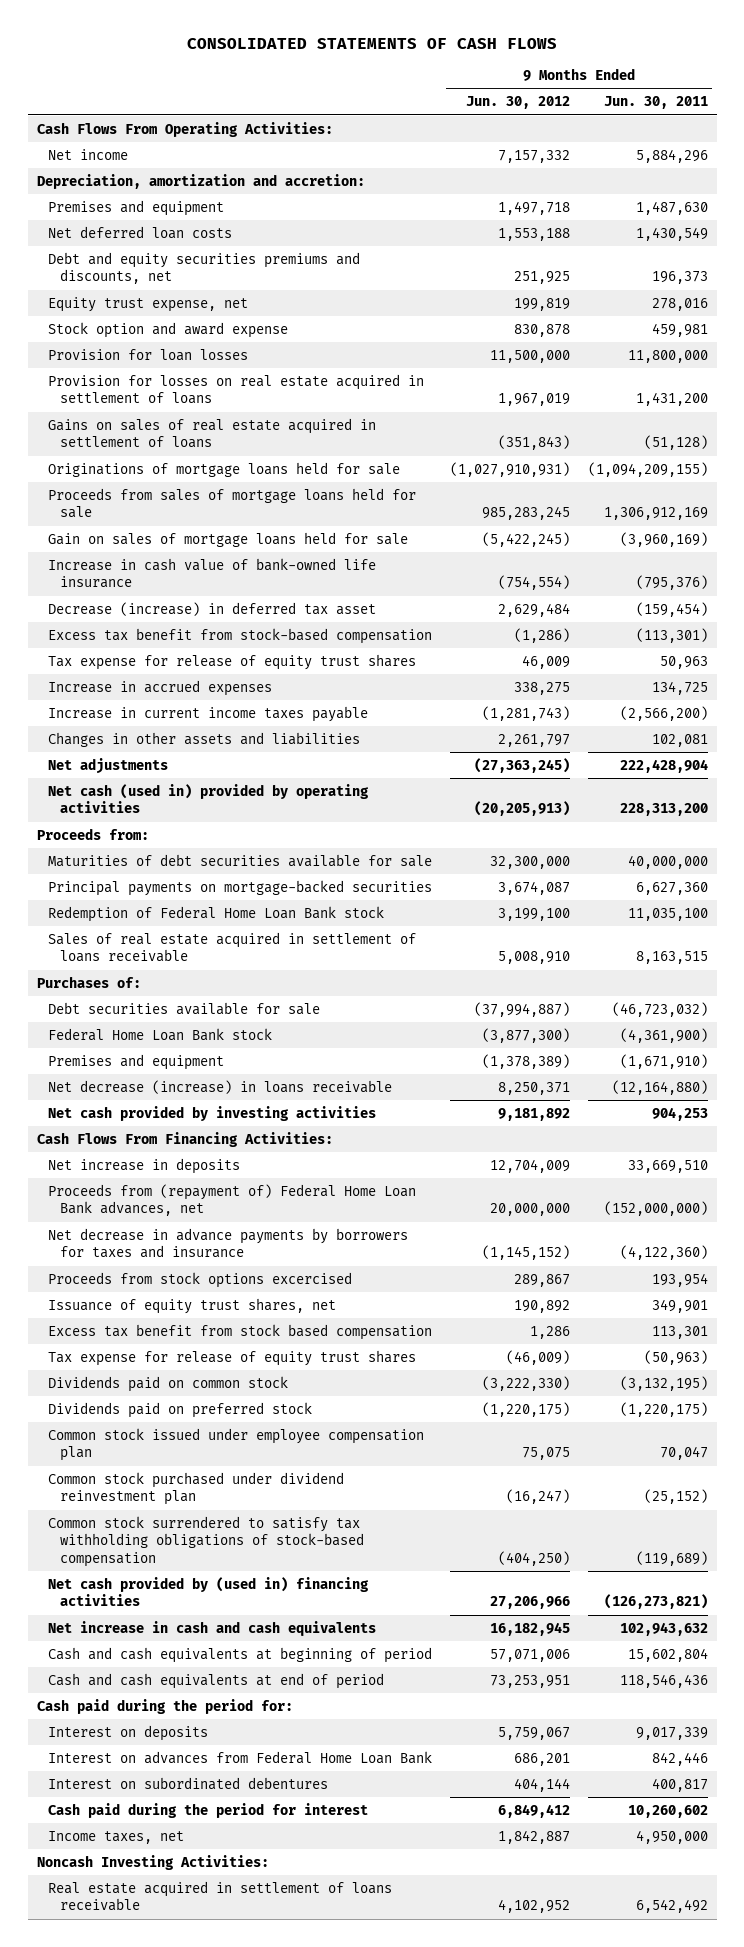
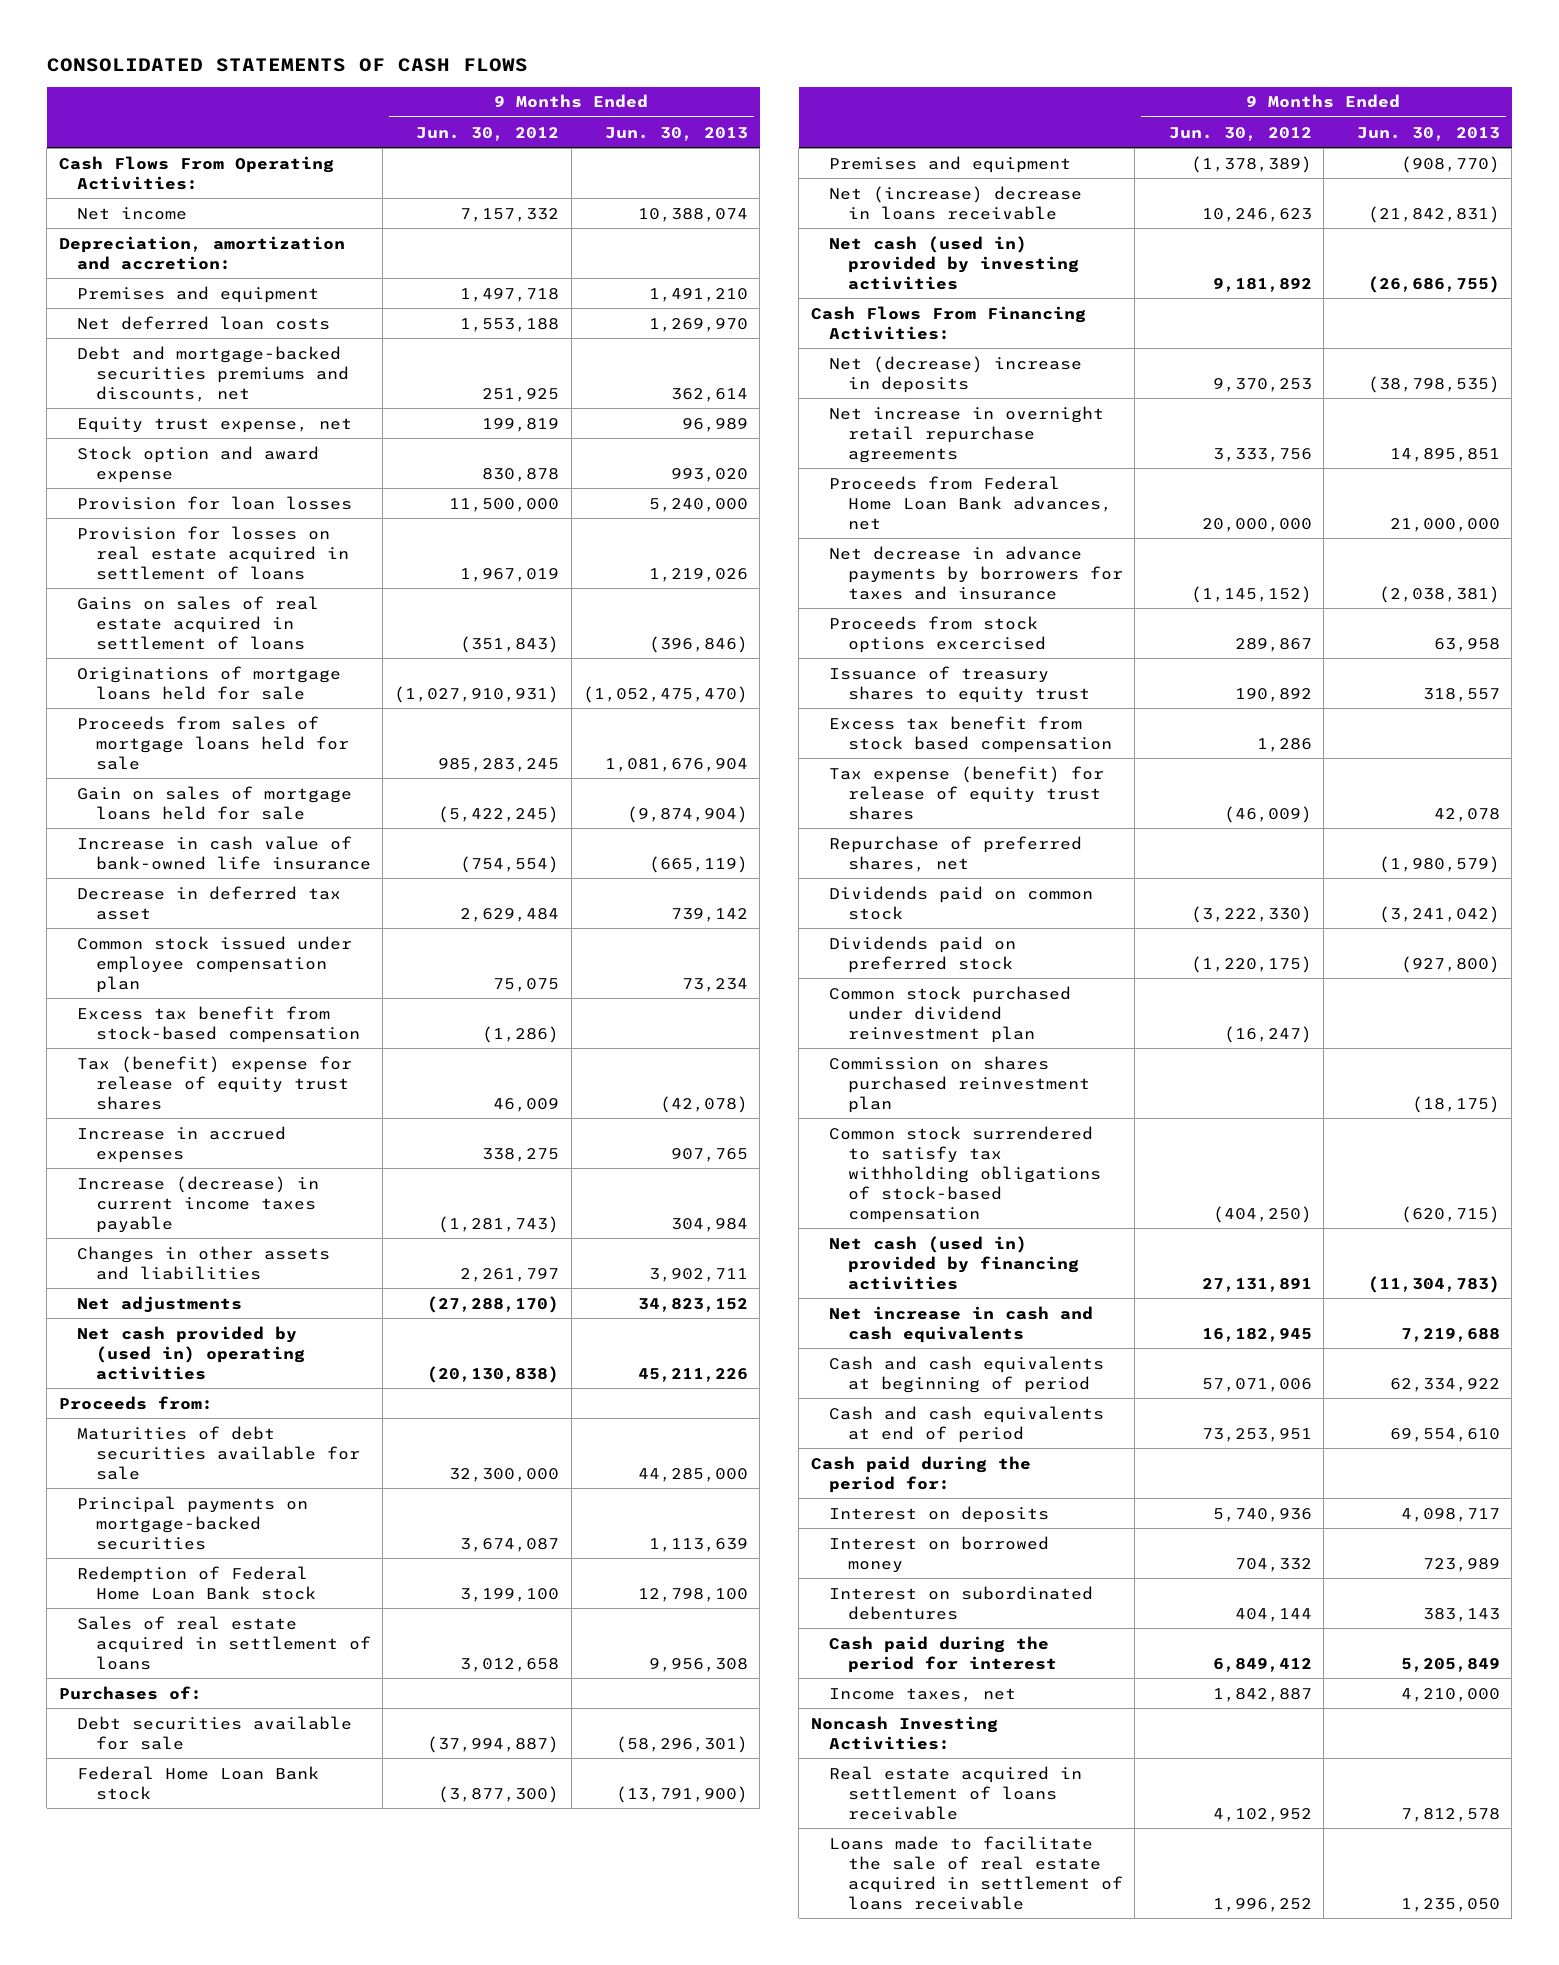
- | 9 Months Ended Jun. 30, 2012 | 9 Months Ended Jun. 30, 2011
+ | 9 Months Ended Jun. 30, 2012 | 9 Months Ended Jun. 30, 2013
- Debt and equity securities premiums and discounts, net | 251,925 | 196,373
+ Debt and mortgage-backed securities premiums and discounts, net | 251,925 | 362,614
- Decrease (increase) in deferred tax asset | 2,629,484 | (159,454)
+ Decrease in deferred tax asset | 2,629,484 | 739,142
moved up: Common stock issued under employee compensation plan | 75,075 | 73,234
- Tax expense for release of equity trust shares | 46,009 | 50,963
+ Tax (benefit) expense for release of equity trust shares | 46,009 | (42,078)
- Increase in current income taxes payable | (1,281,743) | (2,566,200)
+ Increase (decrease) in current income taxes payable | (1,281,743) | 304,984
- Net adjustments | (27,363,245) | 222,428,904
- Net cash (used in) provided by operating activities | (20,205,913) | 228,313,200
+ Net adjustments | (27,288,170) | 34,823,152
+ Net cash provided by (used in) operating activities | (20,130,838) | 45,211,226
- Sales of real estate acquired in settlement of loans receivable | 5,008,910 | 8,163,515
+ Sales of real estate acquired in settlement of loans | 3,012,658 | 9,956,308
- Net decrease (increase) in loans receivable | 8,250,371 | (12,164,880)
- Net cash provided by investing activities | 9,181,892 | 904,253
+ Net (increase) decrease in loans receivable | 10,246,623 | (21,842,831)
+ Net cash (used in) provided by investing activities | 9,181,892 | (26,686,755)
- Net increase in deposits | 12,704,009 | 33,669,510
- Proceeds from (repayment of) Federal Home Loan Bank advances, net | 20,000,000 | (152,000,000)
+ Net (decrease) increase in deposits | 9,370,253 | (38,798,535)
+ Net increase in overnight retail repurchase agreements | 3,333,756 | 14,895,851
+ Proceeds from Federal Home Loan Bank advances, net | 20,000,000 | 21,000,000
- Issuance of equity trust shares, net | 190,892 | 349,901
+ Issuance of treasury shares to equity trust | 190,892 | 318,557
- Tax expense for release of equity trust shares | (46,009) | (50,963)
+ Tax expense (benefit) for release of equity trust shares | (46,009) | 42,078
+ Repurchase of preferred shares, net | | (1,980,579)
+ Commission on shares purchased reinvestment plan | | (18,175)
- Net cash provided by (used in) financing activities | 27,206,966 | (126,273,821)
+ Net cash (used in) provided by financing activities | 27,131,891 | (11,304,783)
- Interest on deposits | 5,759,067 | 9,017,339
- Interest on advances from Federal Home Loan Bank | 686,201 | 842,446
+ Interest on deposits | 5,740,936 | 4,098,717
+ Interest on borrowed money | 704,332 | 723,989
+ Loans made to facilitate the sale of real estate acquired in settlement of loans receivable | 1,996,252 | 1,235,050

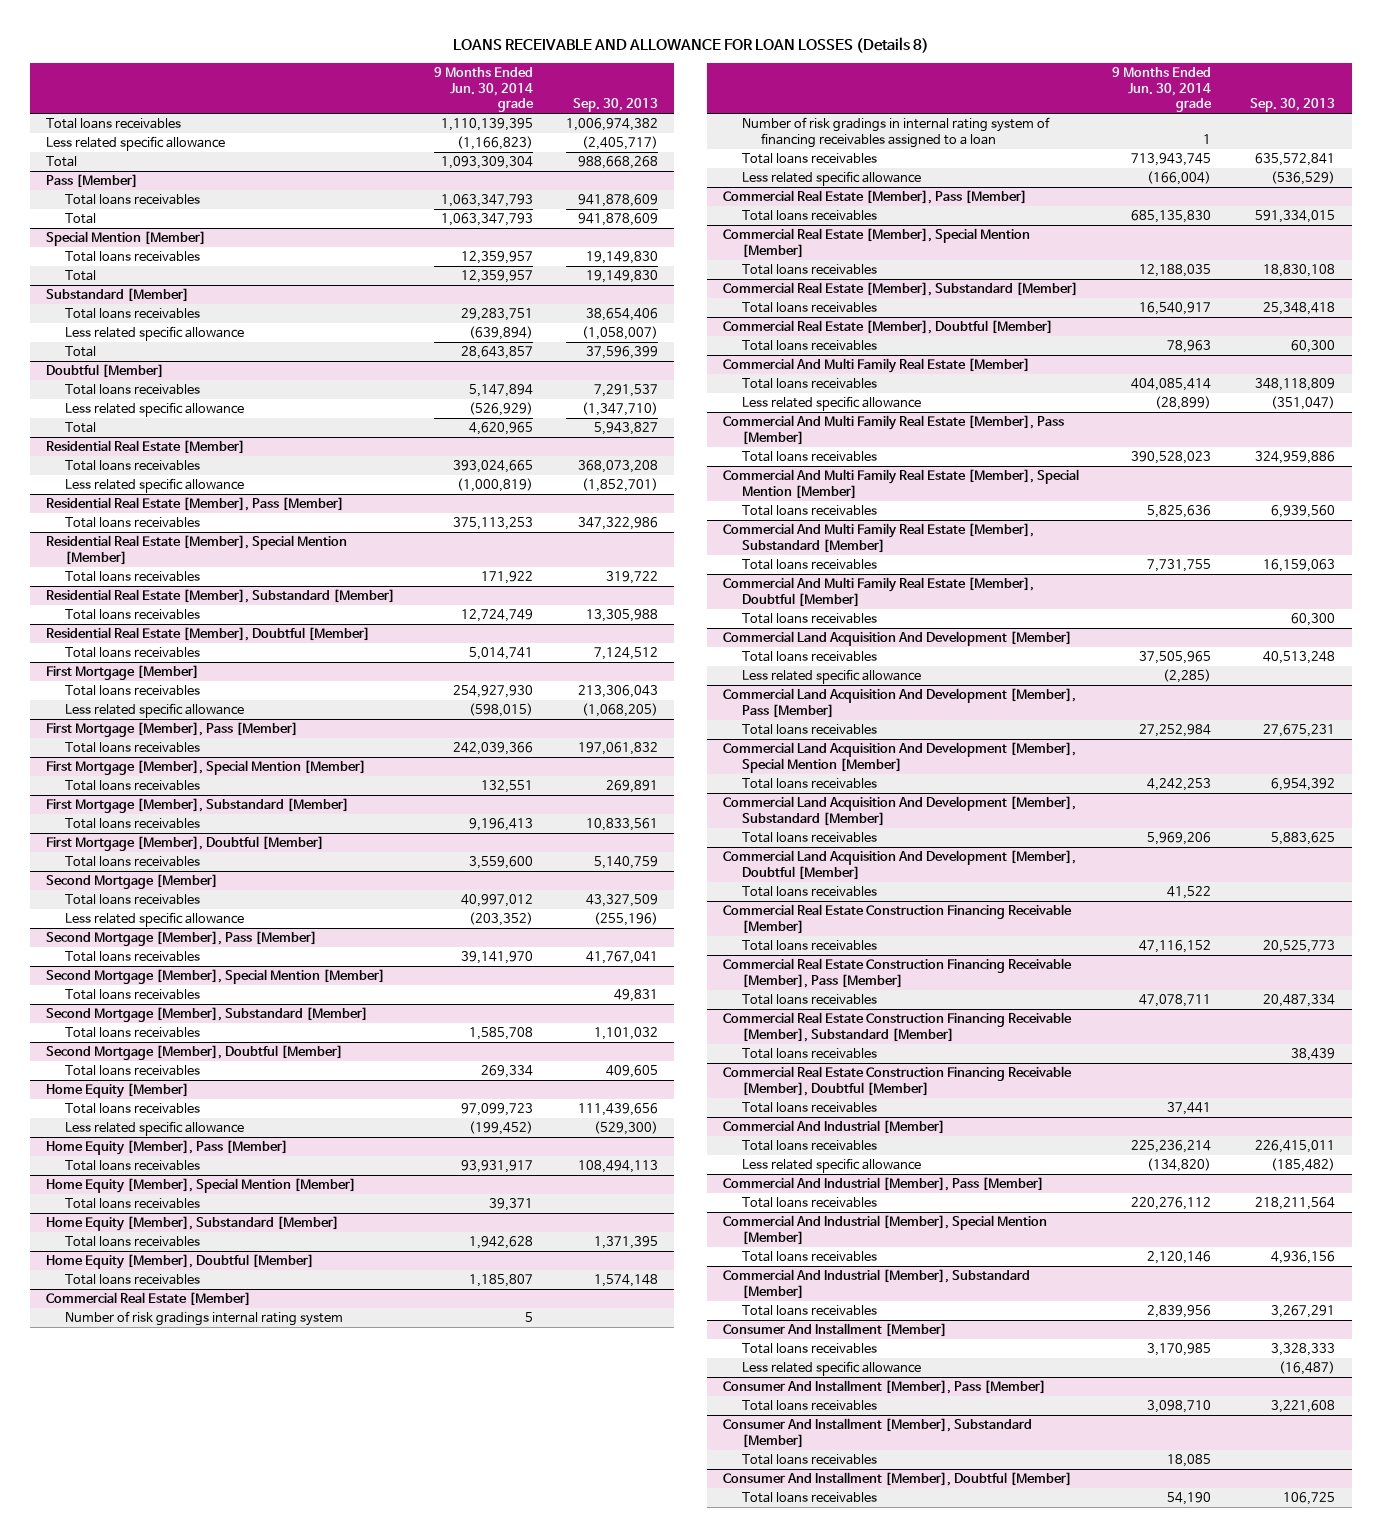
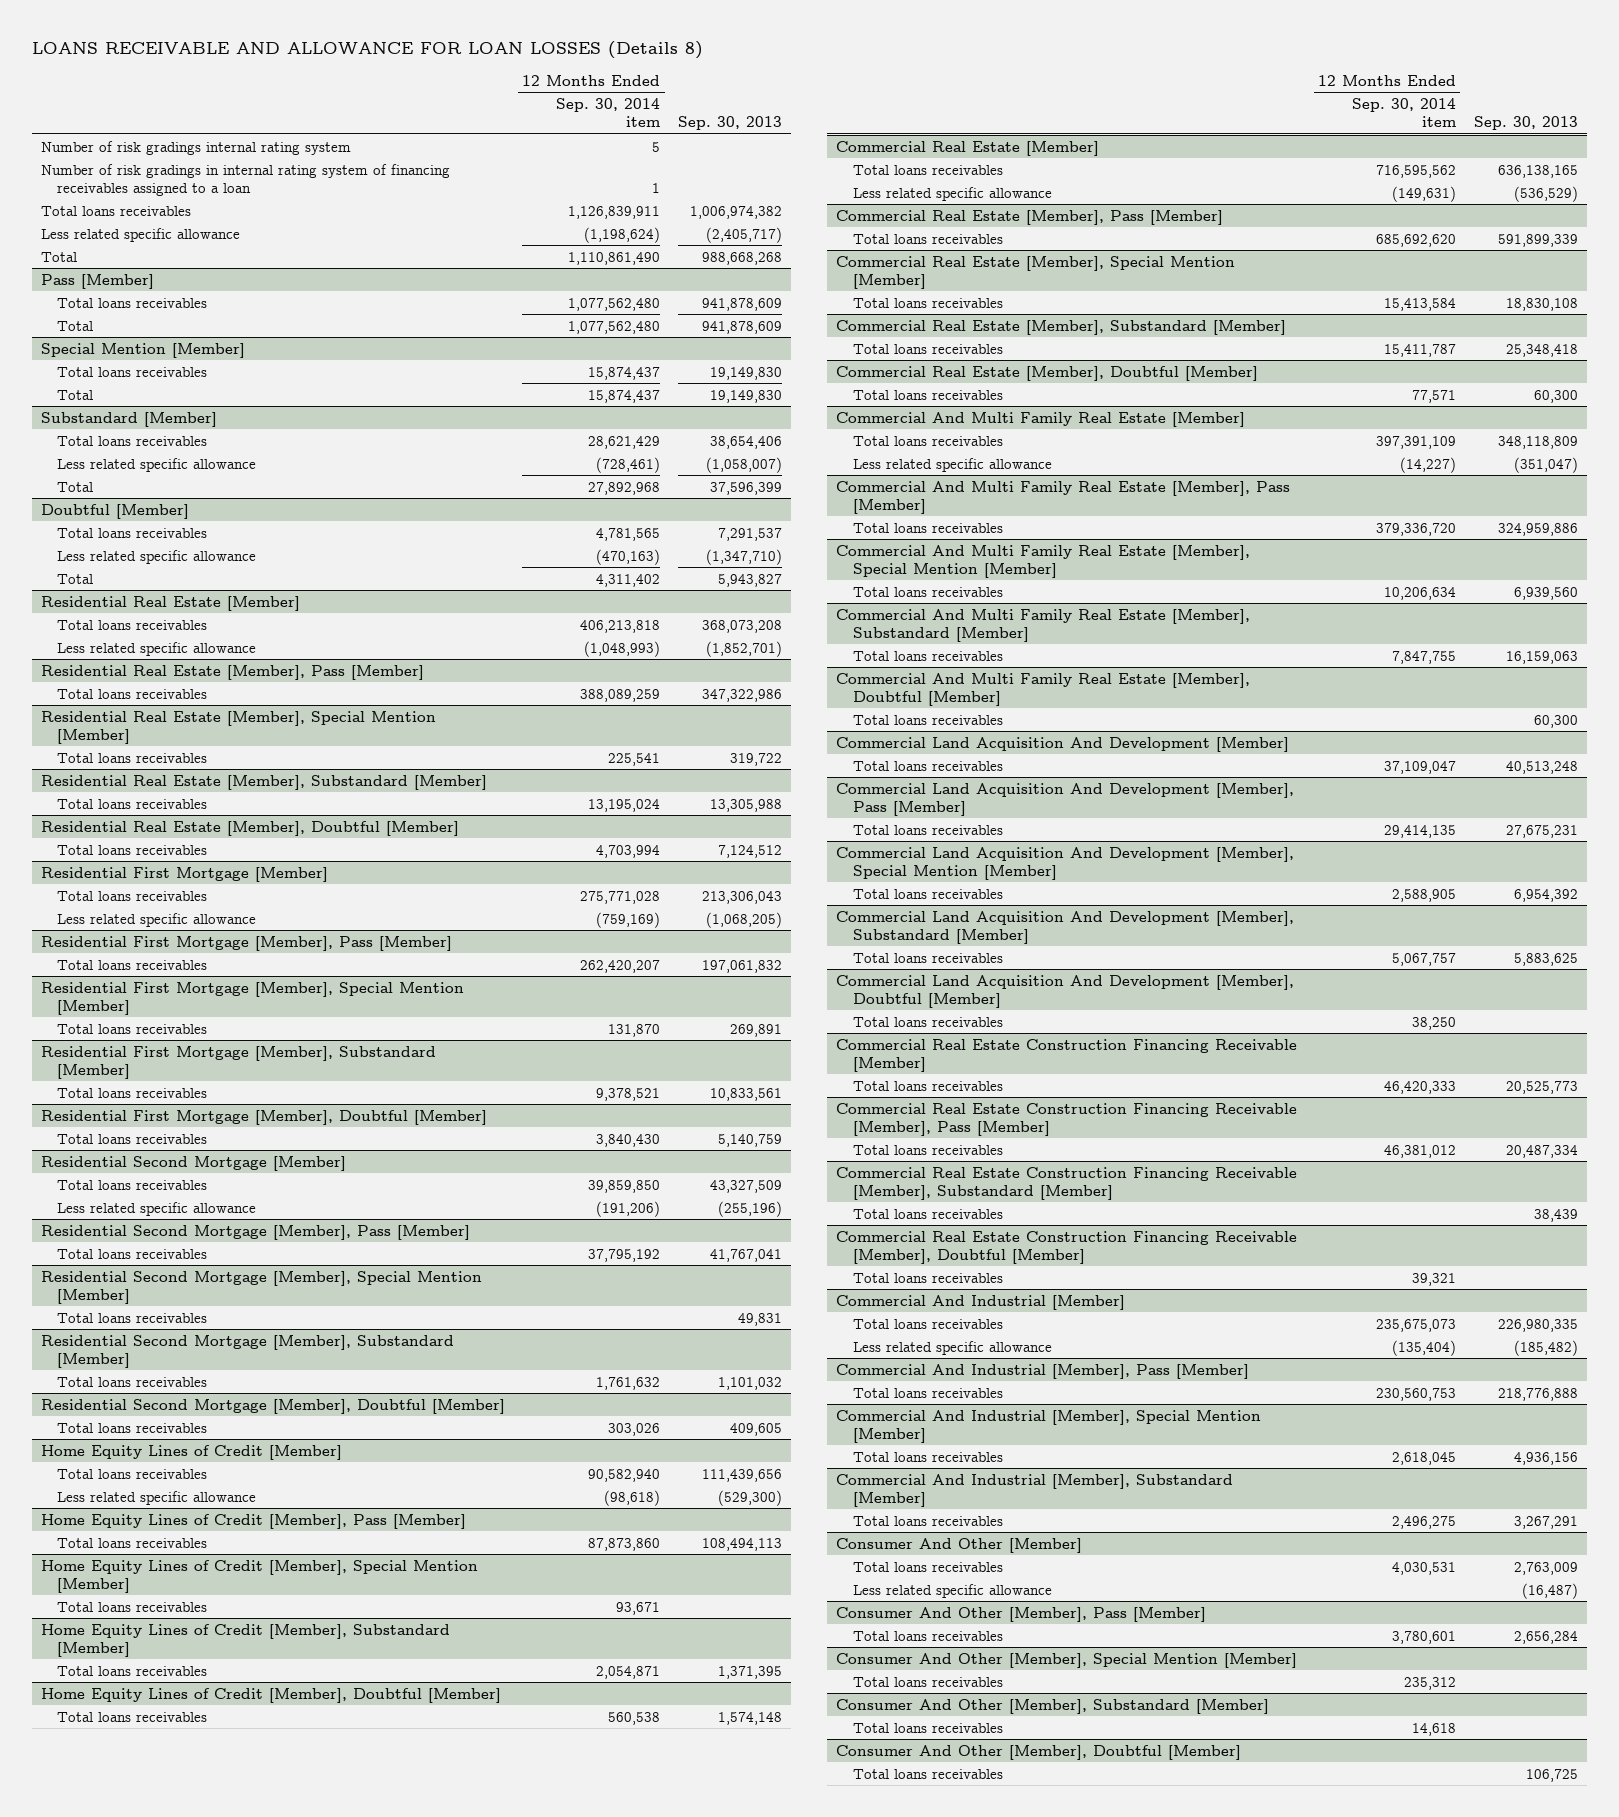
- | 9 Months Ended Jun. 30, 2014 grade | Sep. 30, 2013
+ | 12 Months Ended Sep. 30, 2014 item | Sep. 30, 2013
+ Number of risk gradings internal rating system | 5 |
+ Number of risk gradings in internal rating system of financing receivables assigned to a loan | 1 |
- First Mortgage [Member]
+ Residential First Mortgage [Member]
- First Mortgage [Member], Pass [Member]
+ Residential First Mortgage [Member], Pass [Member]
- First Mortgage [Member], Special Mention [Member]
+ Residential First Mortgage [Member], Special Mention [Member]
- First Mortgage [Member], Substandard [Member]
+ Residential First Mortgage [Member], Substandard [Member]
- First Mortgage [Member], Doubtful [Member]
+ Residential First Mortgage [Member], Doubtful [Member]
- Second Mortgage [Member]
+ Residential Second Mortgage [Member]
- Second Mortgage [Member], Pass [Member]
+ Residential Second Mortgage [Member], Pass [Member]
- Second Mortgage [Member], Special Mention [Member]
+ Residential Second Mortgage [Member], Special Mention [Member]
- Second Mortgage [Member], Substandard [Member]
+ Residential Second Mortgage [Member], Substandard [Member]
- Second Mortgage [Member], Doubtful [Member]
+ Residential Second Mortgage [Member], Doubtful [Member]
- Home Equity [Member]
+ Home Equity Lines of Credit [Member]
- Home Equity [Member], Pass [Member]
+ Home Equity Lines of Credit [Member], Pass [Member]
- Home Equity [Member], Special Mention [Member]
+ Home Equity Lines of Credit [Member], Special Mention [Member]
- Home Equity [Member], Substandard [Member]
+ Home Equity Lines of Credit [Member], Substandard [Member]
- Home Equity [Member], Doubtful [Member]
+ Home Equity Lines of Credit [Member], Doubtful [Member]
@ Commercial Real Estate [Member]
- Number of risk gradings internal rating system | 5 |
- Number of risk gradings in internal rating system of financing receivables assigned to a loan | 1 |
- Total loans receivables | 713,943,745 | 635,572,841
+ Total loans receivables | 716,595,562 | 636,138,165
@ Commercial Real Estate [Member], Pass [Member]
- Total loans receivables | 685,135,830 | 591,334,015
+ Total loans receivables | 685,692,620 | 591,899,339
@ Commercial Land Acquisition And Development [Member]
- Less related specific allowance | (2,285) |
@ Commercial And Industrial [Member]
- Total loans receivables | 225,236,214 | 226,415,011
+ Total loans receivables | 235,675,073 | 226,980,335
@ Commercial And Industrial [Member], Pass [Member]
- Total loans receivables | 220,276,112 | 218,211,564
+ Total loans receivables | 230,560,753 | 218,776,888
- Consumer And Installment [Member]
- Total loans receivables | 3,170,985 | 3,328,333
+ Consumer And Other [Member]
+ Total loans receivables | 4,030,531 | 2,763,009
- Consumer And Installment [Member], Pass [Member]
- Total loans receivables | 3,098,710 | 3,221,608
- Consumer And Installment [Member], Substandard [Member]
+ Consumer And Other [Member], Pass [Member]
+ Total loans receivables | 3,780,601 | 2,656,284
+ Consumer And Other [Member], Special Mention [Member]
- Consumer And Installment [Member], Doubtful [Member]
+ Consumer And Other [Member], Substandard [Member]
+ Total loans receivables | 14,618 |
+ Consumer And Other [Member], Doubtful [Member]

